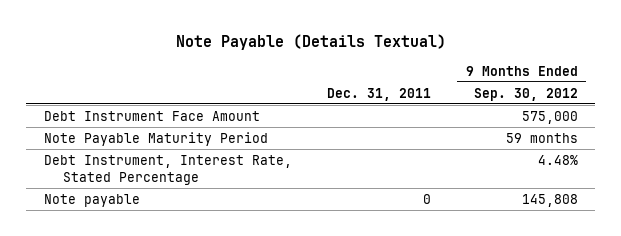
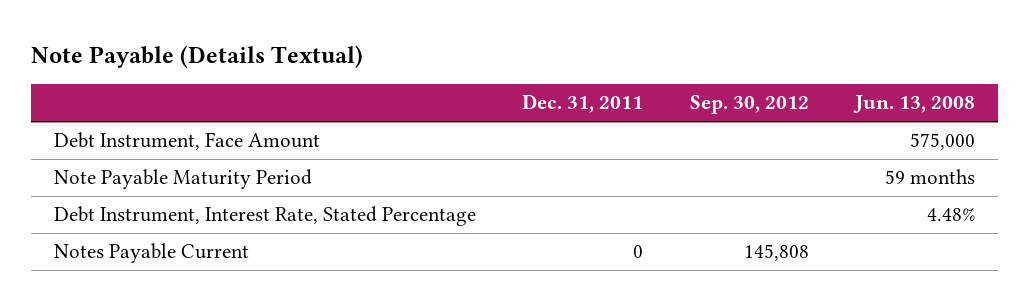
- | Dec. 31, 2011 | 9 Months Ended Sep. 30, 2012
+ | Dec. 31, 2011 | Sep. 30, 2012 | Jun. 13, 2008
- Debt Instrument Face Amount | | 575,000
+ Debt Instrument, Face Amount | | | 575,000
- Note payable | 0 | 145,808
+ Notes Payable Current | 0 | 145,808 |

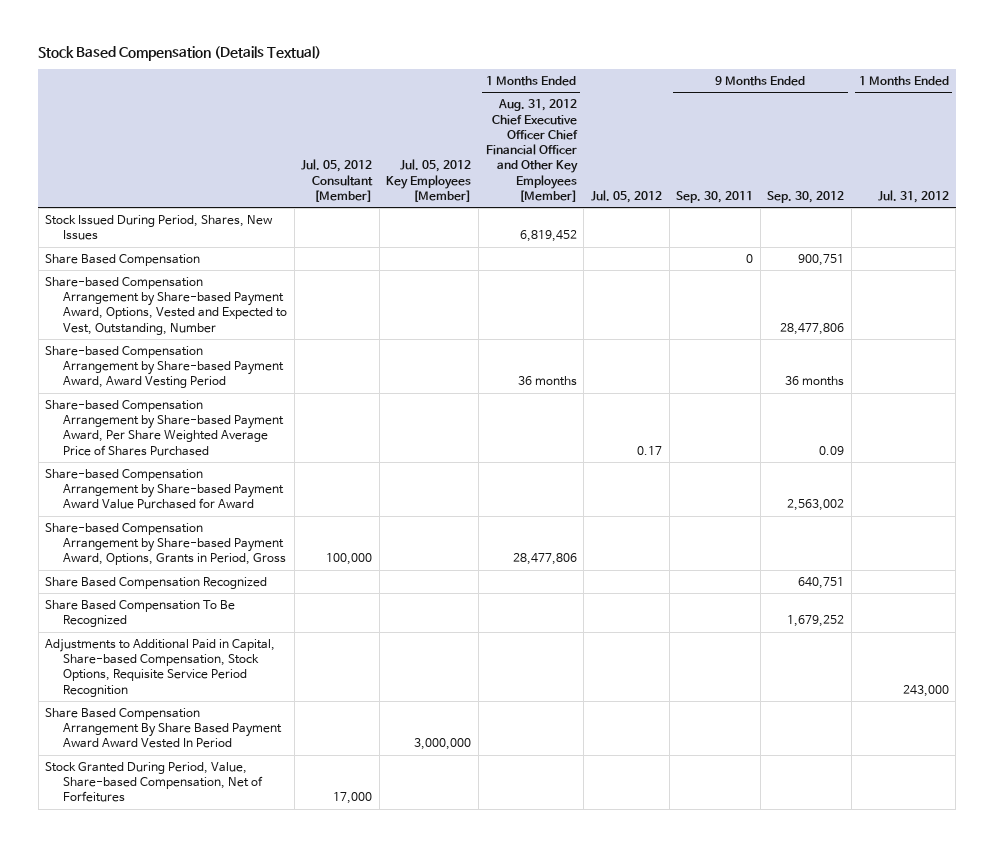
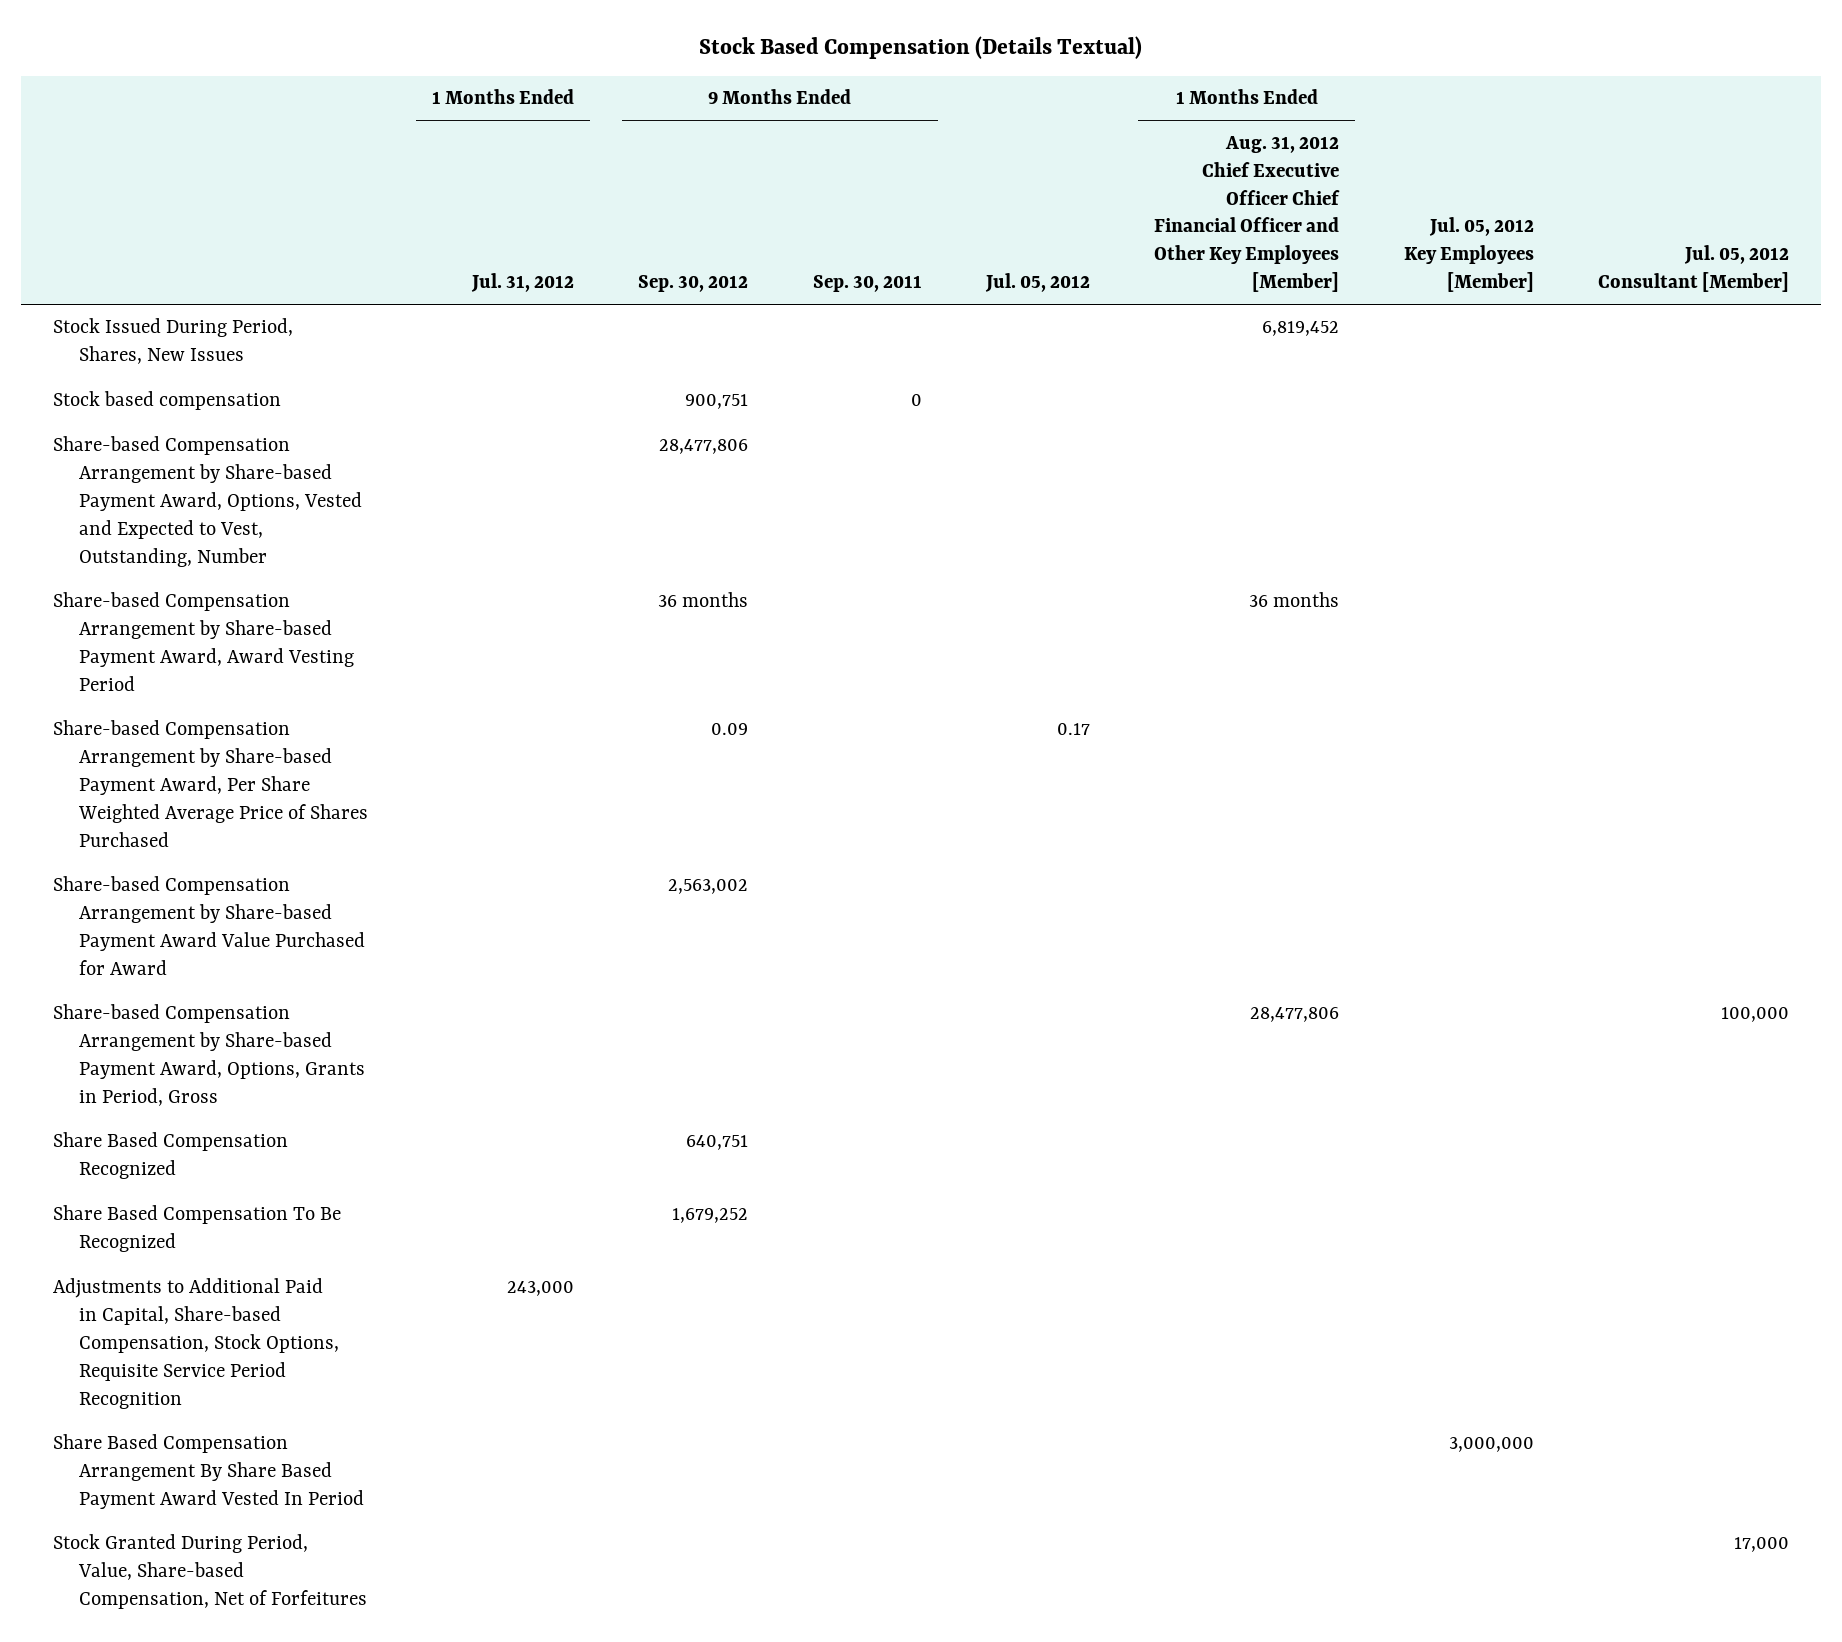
- | Jul. 05, 2012 Consultant [Member] | Jul. 05, 2012 Key Employees [Member] | 1 Months Ended Aug. 31, 2012 Chief Executive Officer Chief Financial Officer and Other Key Employees [Member] | Jul. 05, 2012 | 9 Months Ended Sep. 30, 2011 | 9 Months Ended Sep. 30, 2012 | 1 Months Ended Jul. 31, 2012
+ | 1 Months Ended Jul. 31, 2012 | 9 Months Ended Sep. 30, 2012 | 9 Months Ended Sep. 30, 2011 | Jul. 05, 2012 | 1 Months Ended Aug. 31, 2012 Chief Executive Officer Chief Financial Officer and Other Key Employees [Member] | Jul. 05, 2012 Key Employees [Member] | Jul. 05, 2012 Consultant [Member]
- Share Based Compensation | | | | | 0 | 900,751 |
+ Stock based compensation | | 900,751 | 0 | | | |
- Share Based Compensation Arrangement By Share Based Payment Award Award Vested In Period | | 3,000,000 | | | | |
+ Share Based Compensation Arrangement By Share Based Payment Award Vested In Period | | | | | | 3,000,000 |

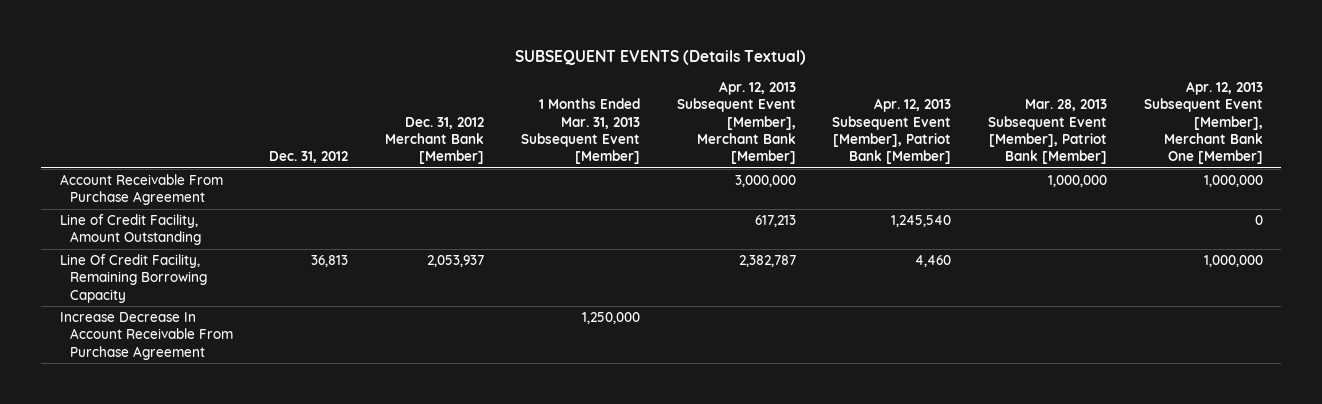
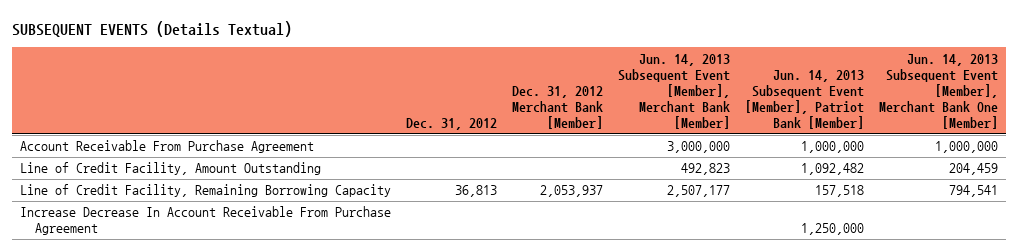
- | Dec. 31, 2012 | Dec. 31, 2012 Merchant Bank [Member] | 1 Months Ended Mar. 31, 2013 Subsequent Event [Member] | Apr. 12, 2013 Subsequent Event [Member], Merchant Bank [Member] | Apr. 12, 2013 Subsequent Event [Member], Patriot Bank [Member] | Mar. 28, 2013 Subsequent Event [Member], Patriot Bank [Member] | Apr. 12, 2013 Subsequent Event [Member], Merchant Bank One [Member]
+ | Dec. 31, 2012 | Dec. 31, 2012 Merchant Bank [Member] | Jun. 14, 2013 Subsequent Event [Member], Merchant Bank [Member] | Jun. 14, 2013 Subsequent Event [Member], Patriot Bank [Member] | Jun. 14, 2013 Subsequent Event [Member], Merchant Bank One [Member]
- Line Of Credit Facility, Remaining Borrowing Capacity | 36,813 | 2,053,937 | | 2,382,787 | 4,460 | | 1,000,000
+ Line of Credit Facility, Remaining Borrowing Capacity | 36,813 | 2,053,937 | 2,507,177 | 157,518 | 794,541

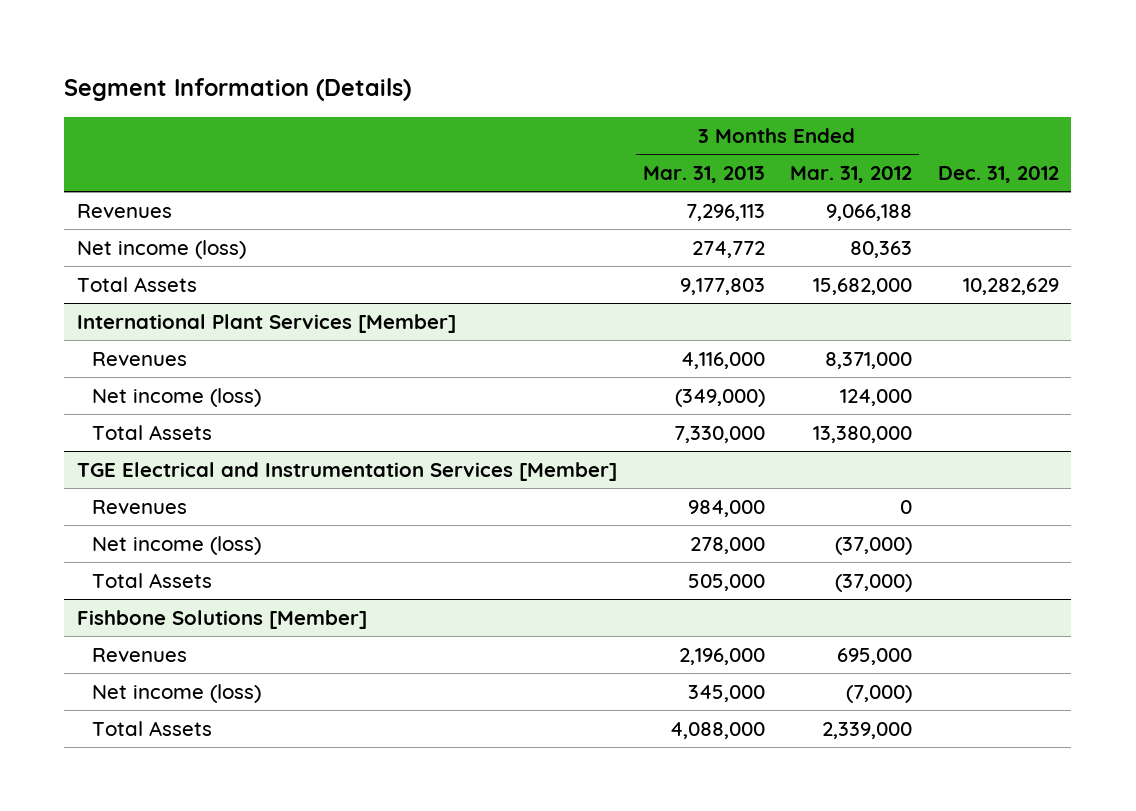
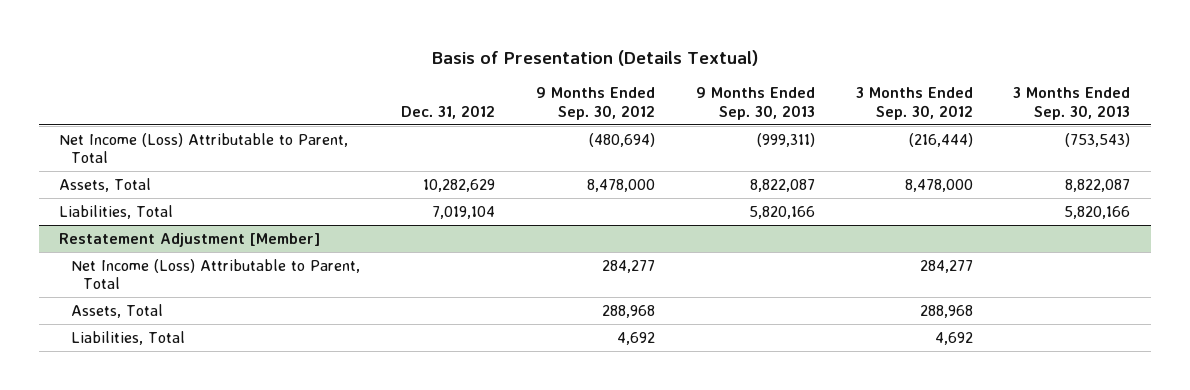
- Segment Information (Details)
+ Basis of Presentation (Details Textual)
- | 3 Months Ended Mar. 31, 2013 | 3 Months Ended Mar. 31, 2012 | Dec. 31, 2012
+ | Dec. 31, 2012 | 9 Months Ended Sep. 30, 2012 | 9 Months Ended Sep. 30, 2013 | 3 Months Ended Sep. 30, 2012 | 3 Months Ended Sep. 30, 2013
- Revenues | 7,296,113 | 9,066,188 |
- Net income (loss) | 274,772 | 80,363 |
- Total Assets | 9,177,803 | 15,682,000 | 10,282,629
- International Plant Services [Member]
- Revenues | 4,116,000 | 8,371,000 |
- Net income (loss) | (349,000) | 124,000 |
- Total Assets | 7,330,000 | 13,380,000 |
- TGE Electrical and Instrumentation Services [Member]
- Revenues | 984,000 | 0 |
- Net income (loss) | 278,000 | (37,000) |
- Total Assets | 505,000 | (37,000) |
- Fishbone Solutions [Member]
- Revenues | 2,196,000 | 695,000 |
- Net income (loss) | 345,000 | (7,000) |
- Total Assets | 4,088,000 | 2,339,000 |
+ Net Income (Loss) Attributable to Parent, Total | | (480,694) | (999,311) | (216,444) | (753,543)
+ Assets, Total | 10,282,629 | 8,478,000 | 8,822,087 | 8,478,000 | 8,822,087
+ Liabilities, Total | 7,019,104 | | 5,820,166 | | 5,820,166
+ Restatement Adjustment [Member]
+ Net Income (Loss) Attributable to Parent, Total | | 284,277 | | 284,277 |
+ Assets, Total | | 288,968 | | 288,968 |
+ Liabilities, Total | | 4,692 | | 4,692 |

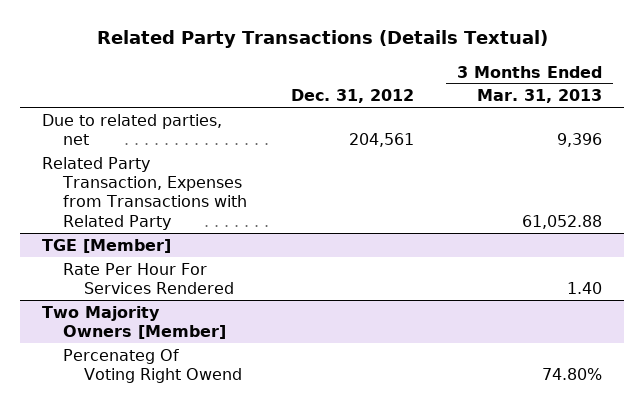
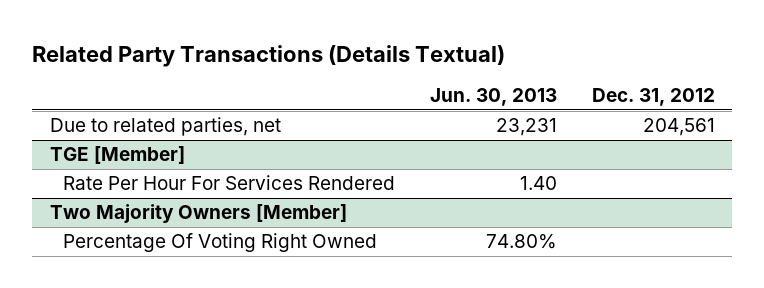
- | Dec. 31, 2012 | 3 Months Ended Mar. 31, 2013
+ | Jun. 30, 2013 | Dec. 31, 2012
- Related Party Transaction, Expenses from Transactions with Related Party | | 61,052.88
@ Two Majority Owners [Member]
- Percenateg Of Voting Right Owend | | 74.80%
+ Percentage Of Voting Right Owned | 74.80% |

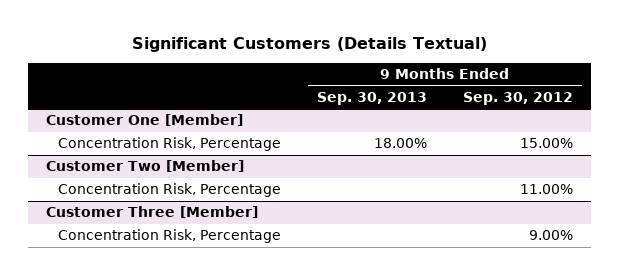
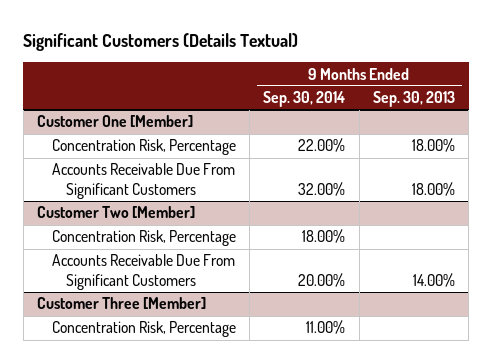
- | 9 Months Ended Sep. 30, 2013 | 9 Months Ended Sep. 30, 2012
+ | 9 Months Ended Sep. 30, 2014 | 9 Months Ended Sep. 30, 2013
@ Customer One [Member]
+ Accounts Receivable Due From Significant Customers | 32.00% | 18.00%
@ Customer Two [Member]
+ Accounts Receivable Due From Significant Customers | 20.00% | 14.00%

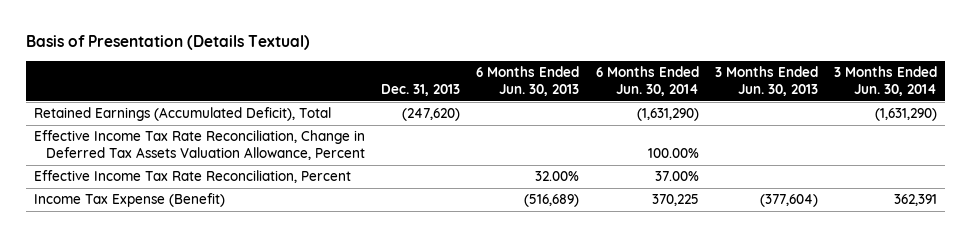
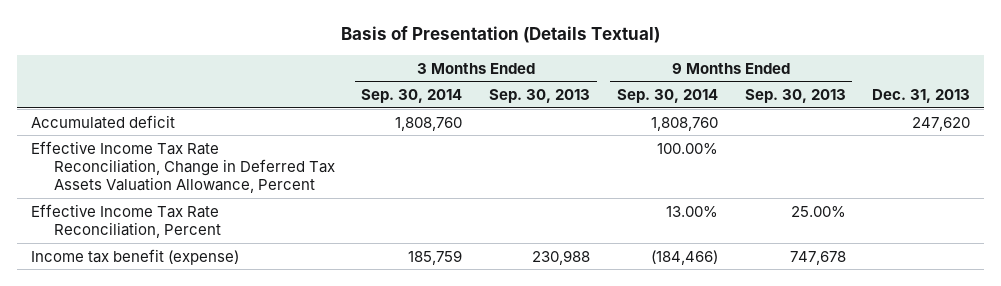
- | Dec. 31, 2013 | 6 Months Ended Jun. 30, 2013 | 6 Months Ended Jun. 30, 2014 | 3 Months Ended Jun. 30, 2013 | 3 Months Ended Jun. 30, 2014
+ | 3 Months Ended Sep. 30, 2014 | 3 Months Ended Sep. 30, 2013 | 9 Months Ended Sep. 30, 2014 | 9 Months Ended Sep. 30, 2013 | Dec. 31, 2013
- Retained Earnings (Accumulated Deficit), Total | (247,620) | | (1,631,290) | | (1,631,290)
+ Accumulated deficit | 1,808,760 | | 1,808,760 | | 247,620
- Income Tax Expense (Benefit) | | (516,689) | 370,225 | (377,604) | 362,391
+ Income tax benefit (expense) | 185,759 | 230,988 | (184,466) | 747,678 |

